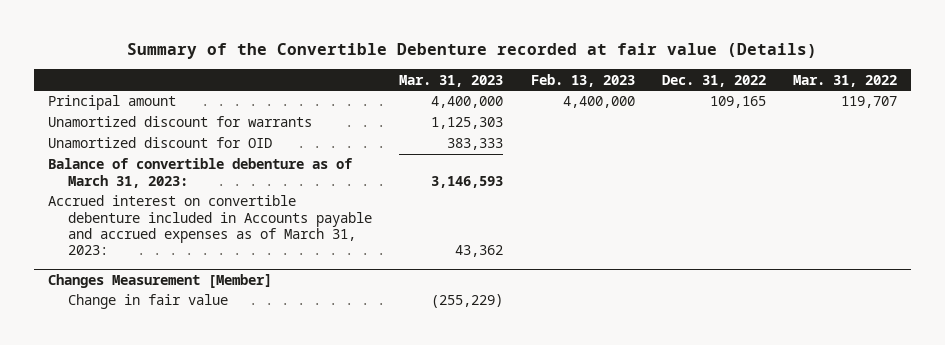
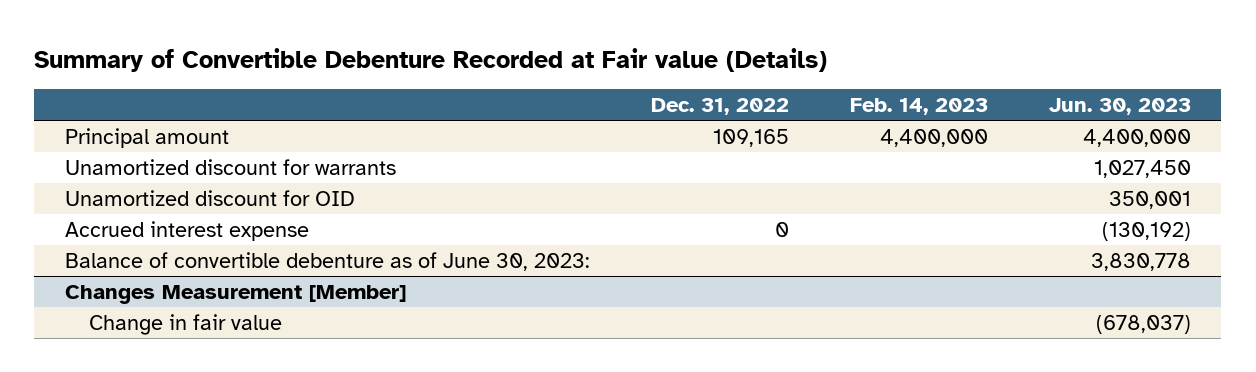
- Summary of the Convertible Debenture recorded at fair value (Details)
+ Summary of Convertible Debenture Recorded at Fair value (Details)
- | Mar. 31, 2023 | Feb. 13, 2023 | Dec. 31, 2022 | Mar. 31, 2022
+ | Dec. 31, 2022 | Feb. 14, 2023 | Jun. 30, 2023
- Balance of convertible debenture as of March 31, 2023: | 3,146,593 | | |
- Accrued interest on convertible debenture included in Accounts payable and accrued expenses as of March 31, 2023: | 43,362 | | |
+ Accrued interest expense | 0 | | (130,192)
+ Balance of convertible debenture as of June 30, 2023: | | | 3,830,778

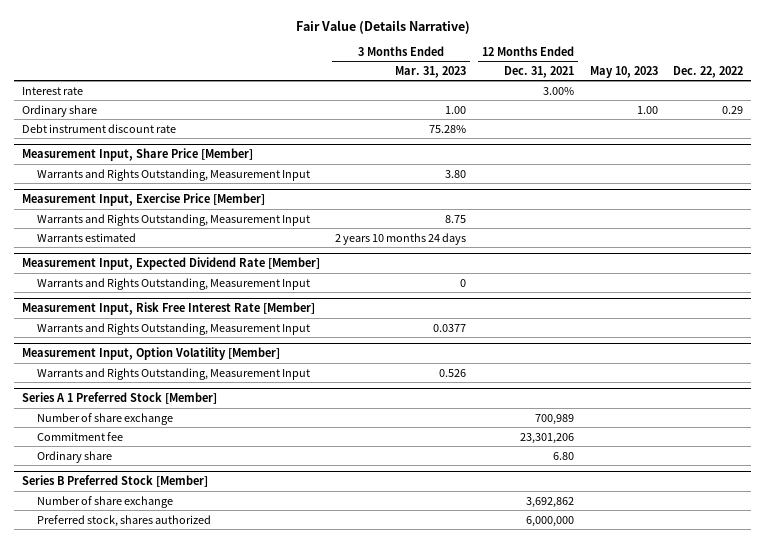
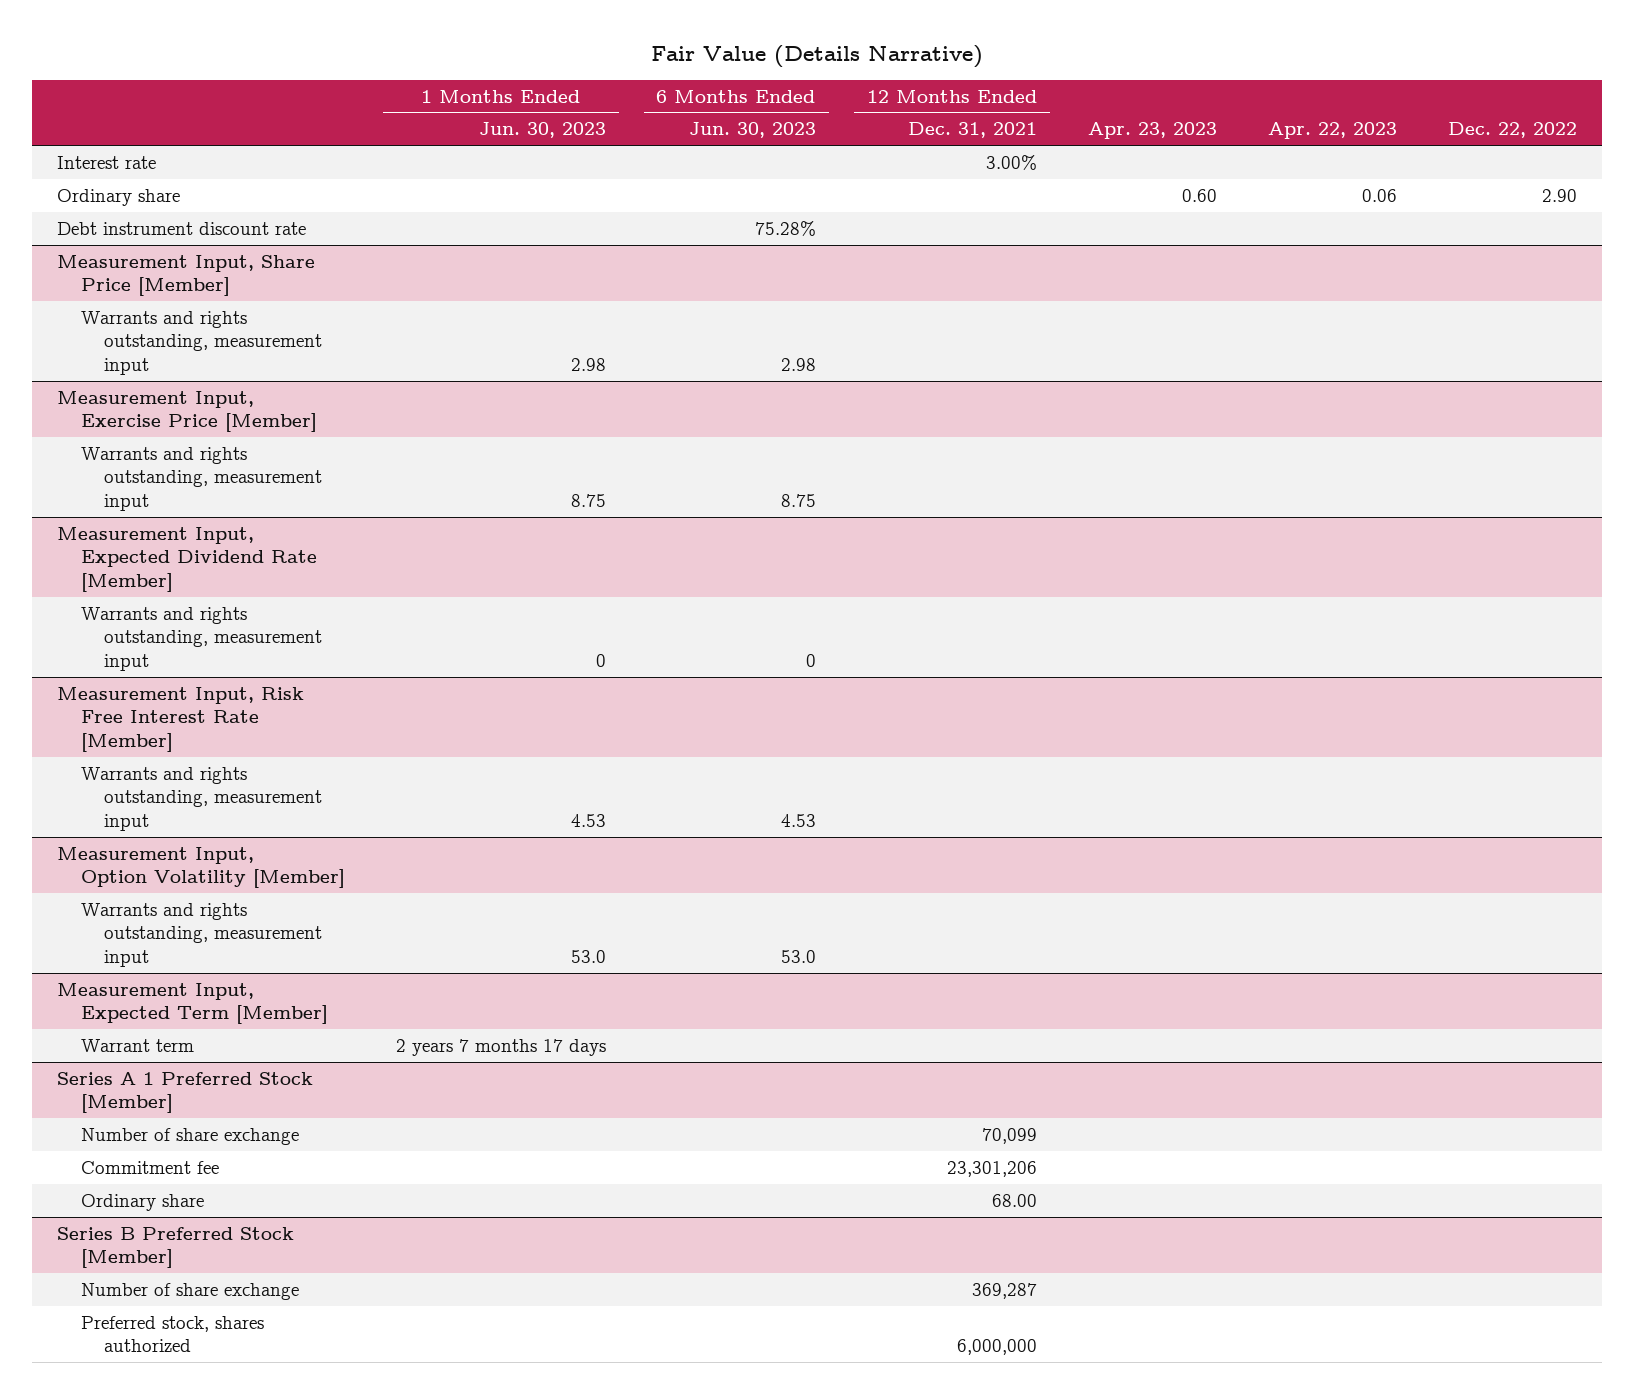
- | 3 Months Ended Mar. 31, 2023 | 12 Months Ended Dec. 31, 2021 | May 10, 2023 | Dec. 22, 2022
+ | 1 Months Ended Jun. 30, 2023 | 6 Months Ended Jun. 30, 2023 | 12 Months Ended Dec. 31, 2021 | Apr. 23, 2023 | Apr. 22, 2023 | Dec. 22, 2022
- Ordinary share | 1.00 | | 1.00 | 0.29
+ Ordinary share | | | | 0.60 | 0.06 | 2.90
@ Measurement Input, Share Price [Member]
- Warrants and Rights Outstanding, Measurement Input | 3.80 | | |
+ Warrants and rights outstanding, measurement input | 2.98 | 2.98 | | | |
@ Measurement Input, Exercise Price [Member]
- Warrants and Rights Outstanding, Measurement Input | 8.75 | | |
- Warrants estimated | 2 years 10 months 24 days | | |
+ Warrants and rights outstanding, measurement input | 8.75 | 8.75 | | | |
@ Measurement Input, Expected Dividend Rate [Member]
- Warrants and Rights Outstanding, Measurement Input | 0 | | |
+ Warrants and rights outstanding, measurement input | 0 | 0 | | | |
@ Measurement Input, Risk Free Interest Rate [Member]
- Warrants and Rights Outstanding, Measurement Input | 0.0377 | | |
+ Warrants and rights outstanding, measurement input | 4.53 | 4.53 | | | |
@ Measurement Input, Option Volatility [Member]
- Warrants and Rights Outstanding, Measurement Input | 0.526 | | |
+ Warrants and rights outstanding, measurement input | 53.0 | 53.0 | | | |
+ Measurement Input, Expected Term [Member]
+ Warrant term | 2 years 7 months 17 days | | | | |
@ Series A 1 Preferred Stock [Member]
- Number of share exchange | | 700,989 | |
+ Number of share exchange | | | 70,099 | | |
- Ordinary share | | 6.80 | |
+ Ordinary share | | | 68.00 | | |
@ Series B Preferred Stock [Member]
- Number of share exchange | | 3,692,862 | |
+ Number of share exchange | | | 369,287 | | |

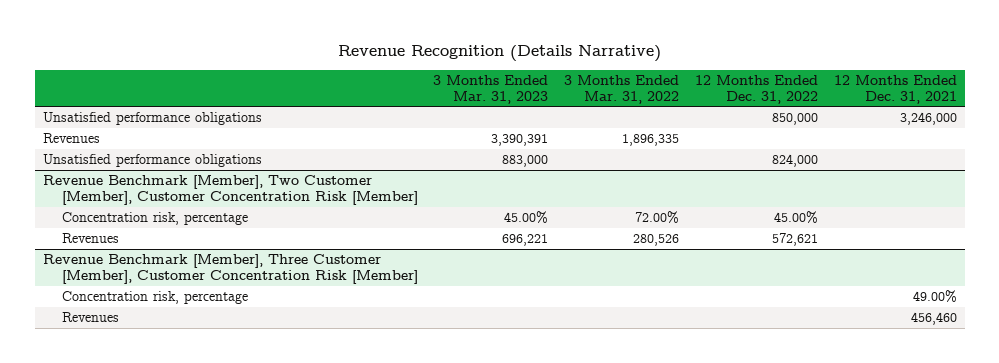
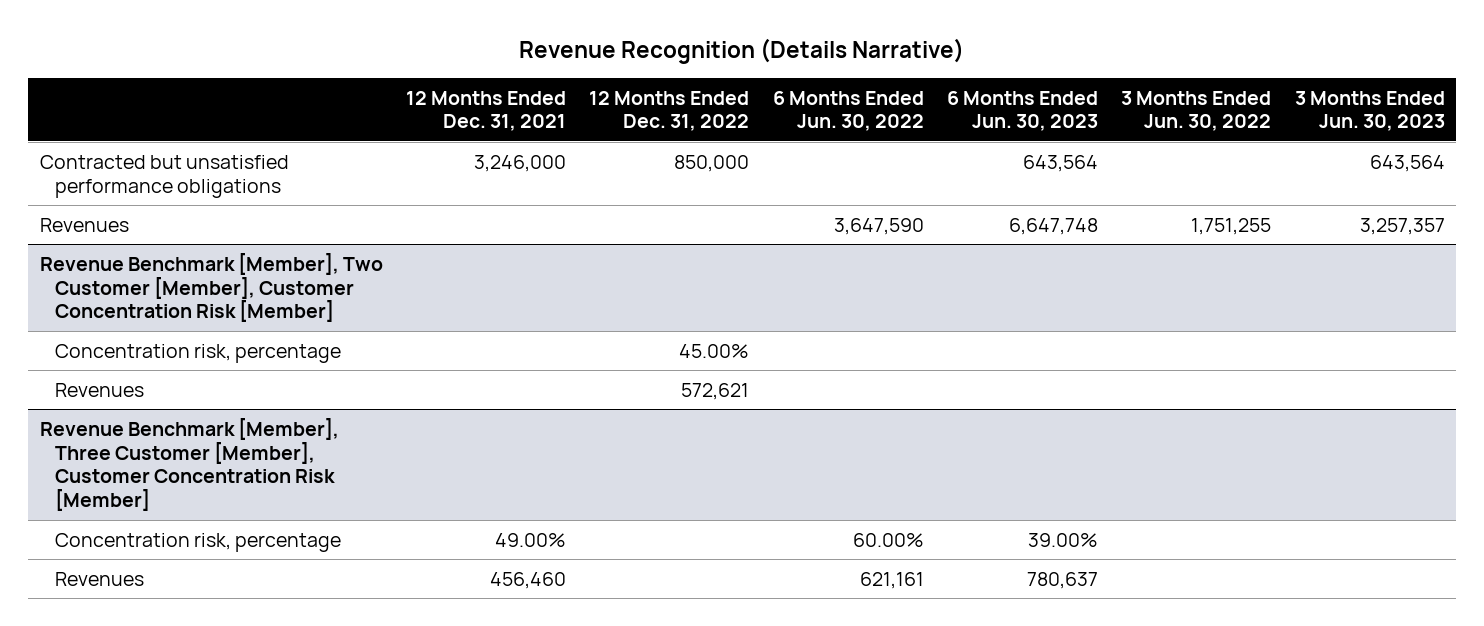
- | 3 Months Ended Mar. 31, 2023 | 3 Months Ended Mar. 31, 2022 | 12 Months Ended Dec. 31, 2022 | 12 Months Ended Dec. 31, 2021
+ | 12 Months Ended Dec. 31, 2021 | 12 Months Ended Dec. 31, 2022 | 6 Months Ended Jun. 30, 2022 | 6 Months Ended Jun. 30, 2023 | 3 Months Ended Jun. 30, 2022 | 3 Months Ended Jun. 30, 2023
- Unsatisfied performance obligations | | | 850,000 | 3,246,000
+ Contracted but unsatisfied performance obligations | 3,246,000 | 850,000 | | 643,564 | | 643,564
- Unsatisfied performance obligations | 883,000 | | 824,000 |

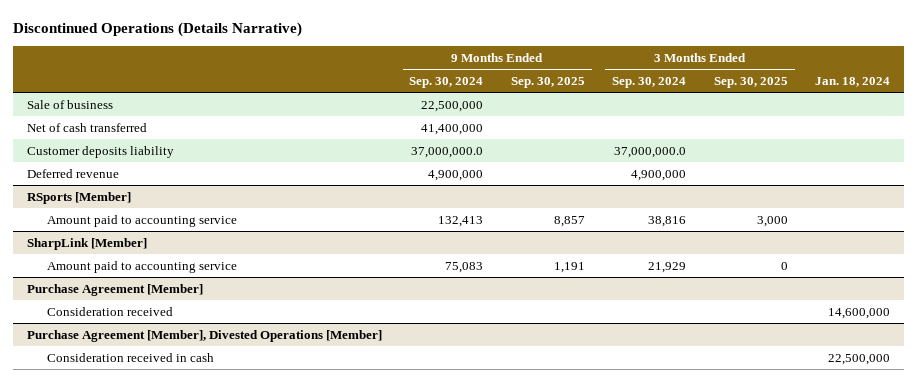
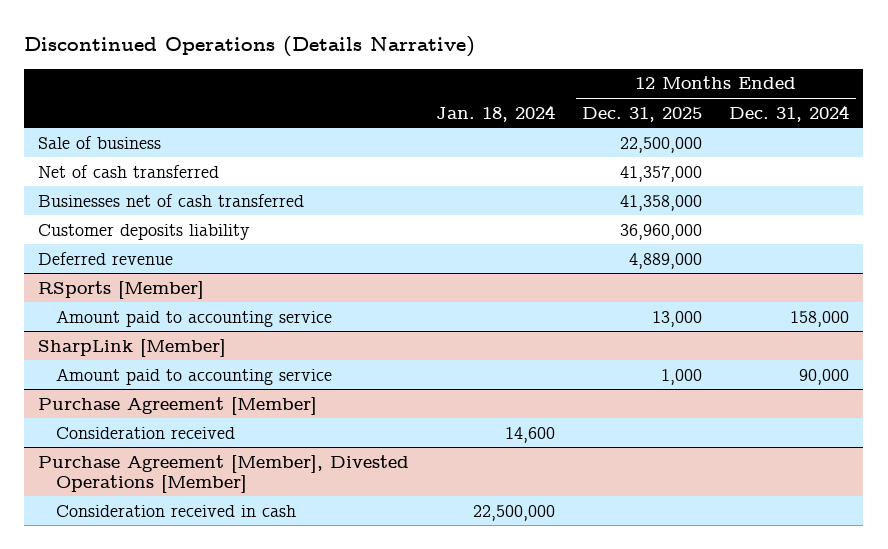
- | 9 Months Ended Sep. 30, 2024 | 9 Months Ended Sep. 30, 2025 | 3 Months Ended Sep. 30, 2024 | 3 Months Ended Sep. 30, 2025 | Jan. 18, 2024
+ | Jan. 18, 2024 | 12 Months Ended Dec. 31, 2025 | 12 Months Ended Dec. 31, 2024
+ Businesses net of cash transferred | | 41,358,000 |
@ Purchase Agreement [Member]
- Consideration received | | | | | 14,600,000
+ Consideration received | 14,600 | |

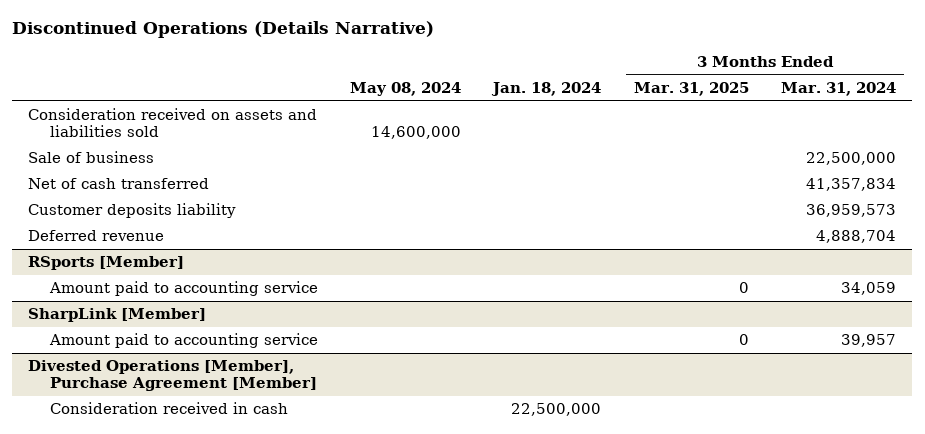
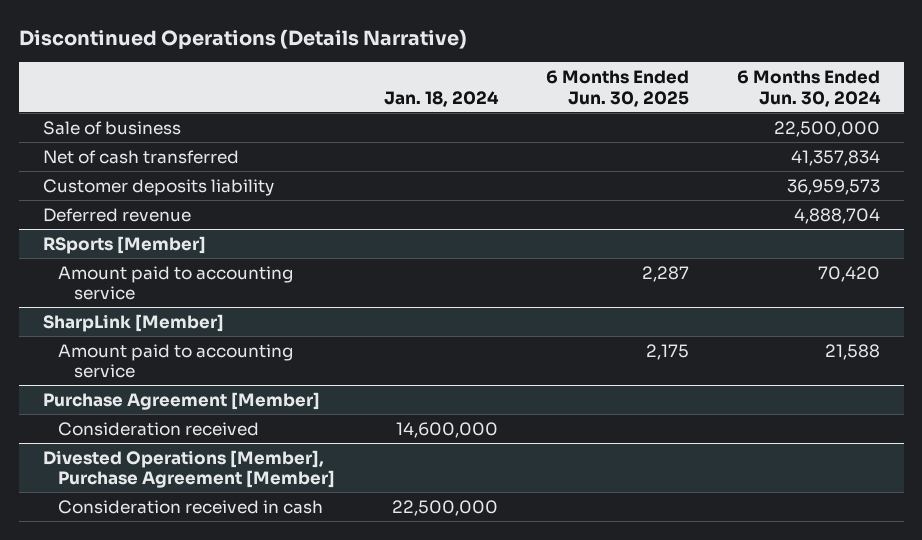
- | May 08, 2024 | Jan. 18, 2024 | 3 Months Ended Mar. 31, 2025 | 3 Months Ended Mar. 31, 2024
+ | Jan. 18, 2024 | 6 Months Ended Jun. 30, 2025 | 6 Months Ended Jun. 30, 2024
- Consideration received on assets and liabilities sold | 14,600,000 | | |
+ Purchase Agreement [Member]
+ Consideration received | 14,600,000 | |

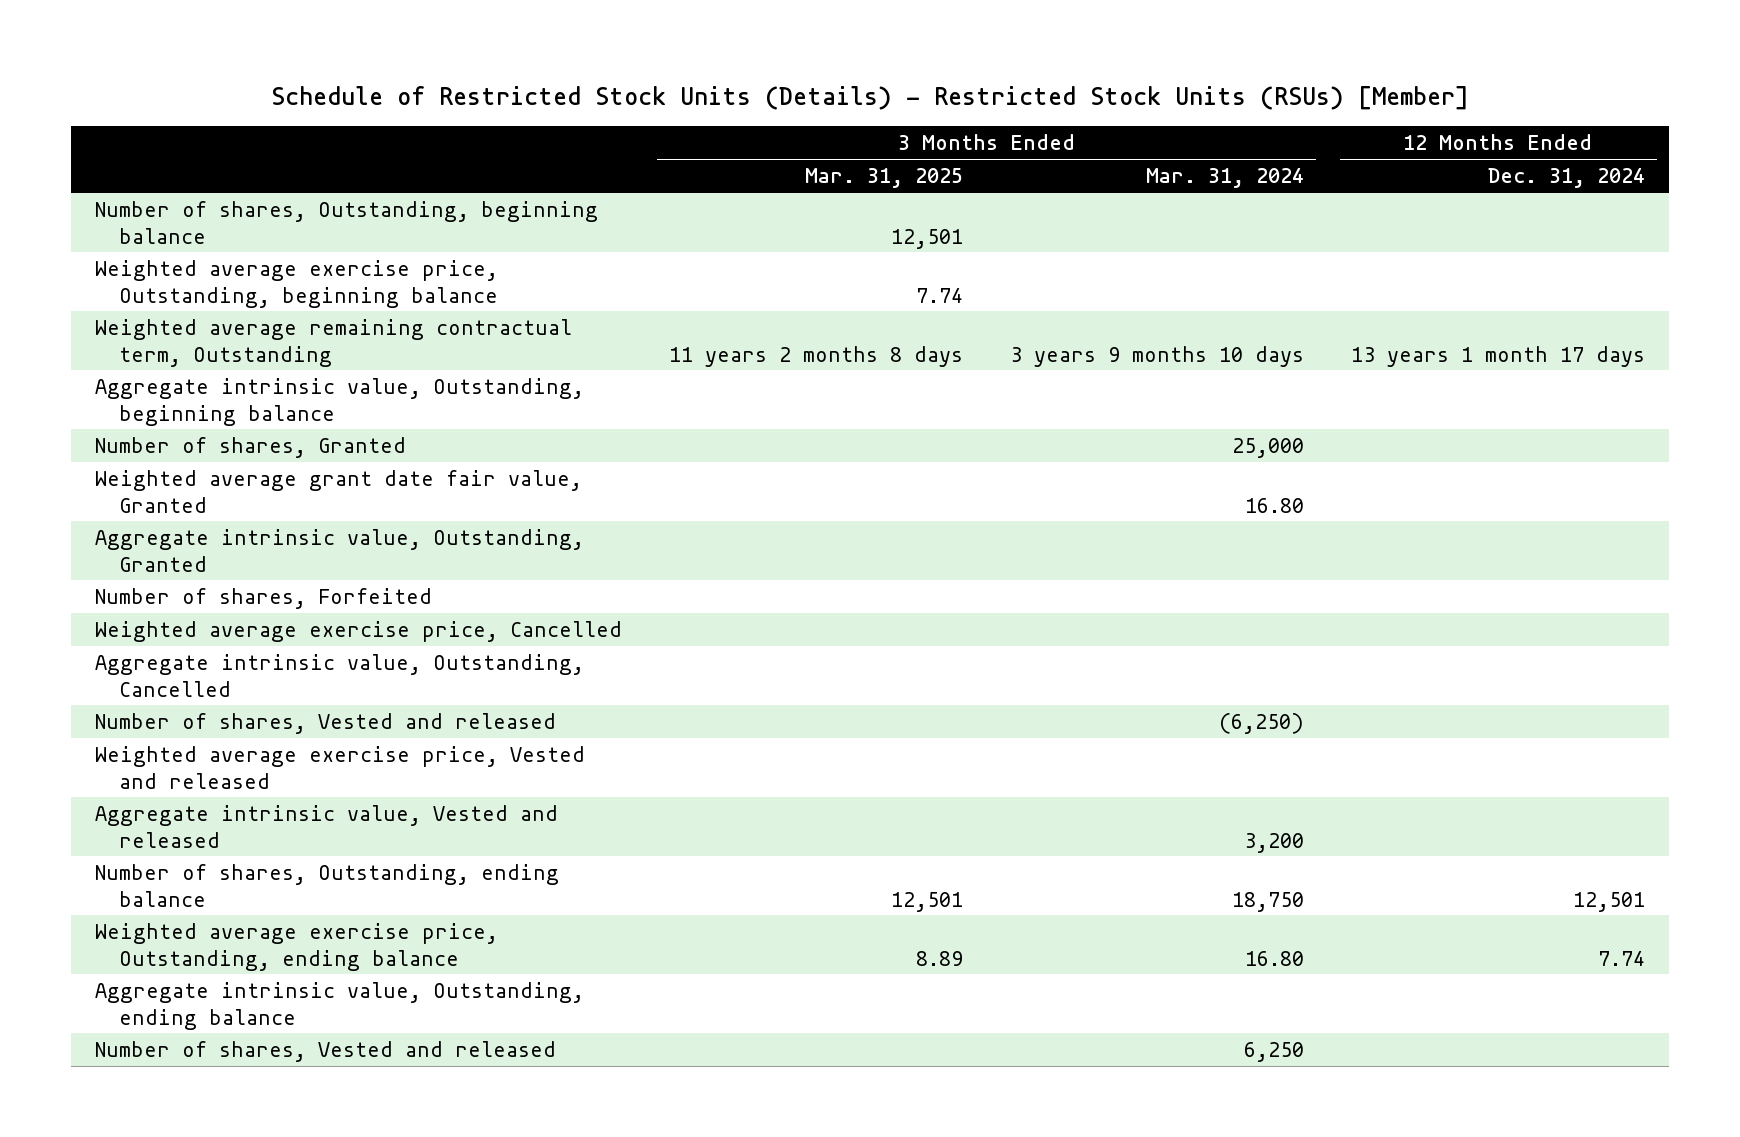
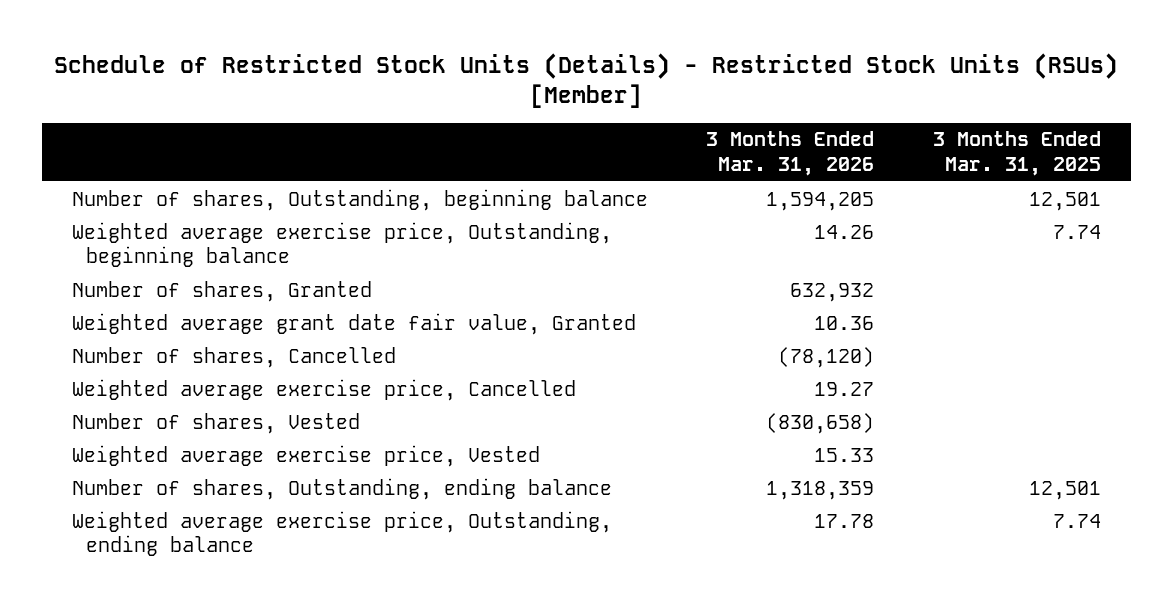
- | 3 Months Ended Mar. 31, 2025 | 3 Months Ended Mar. 31, 2024 | 12 Months Ended Dec. 31, 2024
+ | 3 Months Ended Mar. 31, 2026 | 3 Months Ended Mar. 31, 2025
- Weighted average remaining contractual term, Outstanding | 11 years 2 months 8 days | 3 years 9 months 10 days | 13 years 1 month 17 days
- Aggregate intrinsic value, Outstanding, beginning balance
- Aggregate intrinsic value, Outstanding, Granted
- Number of shares, Forfeited
+ Number of shares, Cancelled | (78,120) |
- Aggregate intrinsic value, Outstanding, Cancelled
- Number of shares, Vested and released | | (6,250) |
- Weighted average exercise price, Vested and released
- Aggregate intrinsic value, Vested and released | | 3,200 |
+ Number of shares, Vested | (830,658) |
+ Weighted average exercise price, Vested | 15.33 |
- Weighted average exercise price, Outstanding, ending balance | 8.89 | 16.80 | 7.74
- Aggregate intrinsic value, Outstanding, ending balance
- Number of shares, Vested and released | | 6,250 |
+ Weighted average exercise price, Outstanding, ending balance | 17.78 | 7.74

